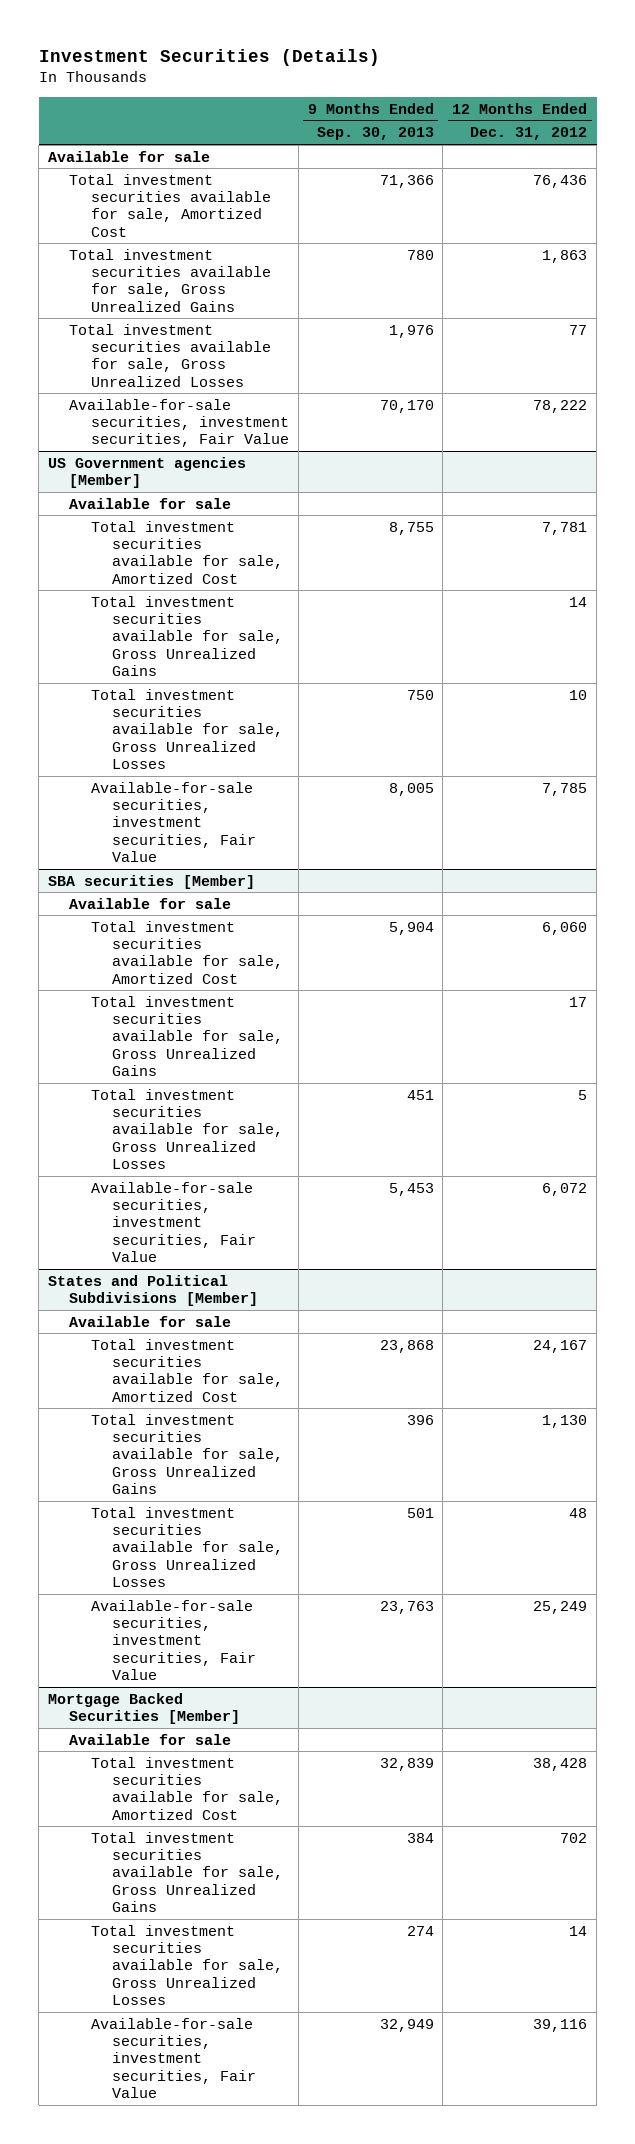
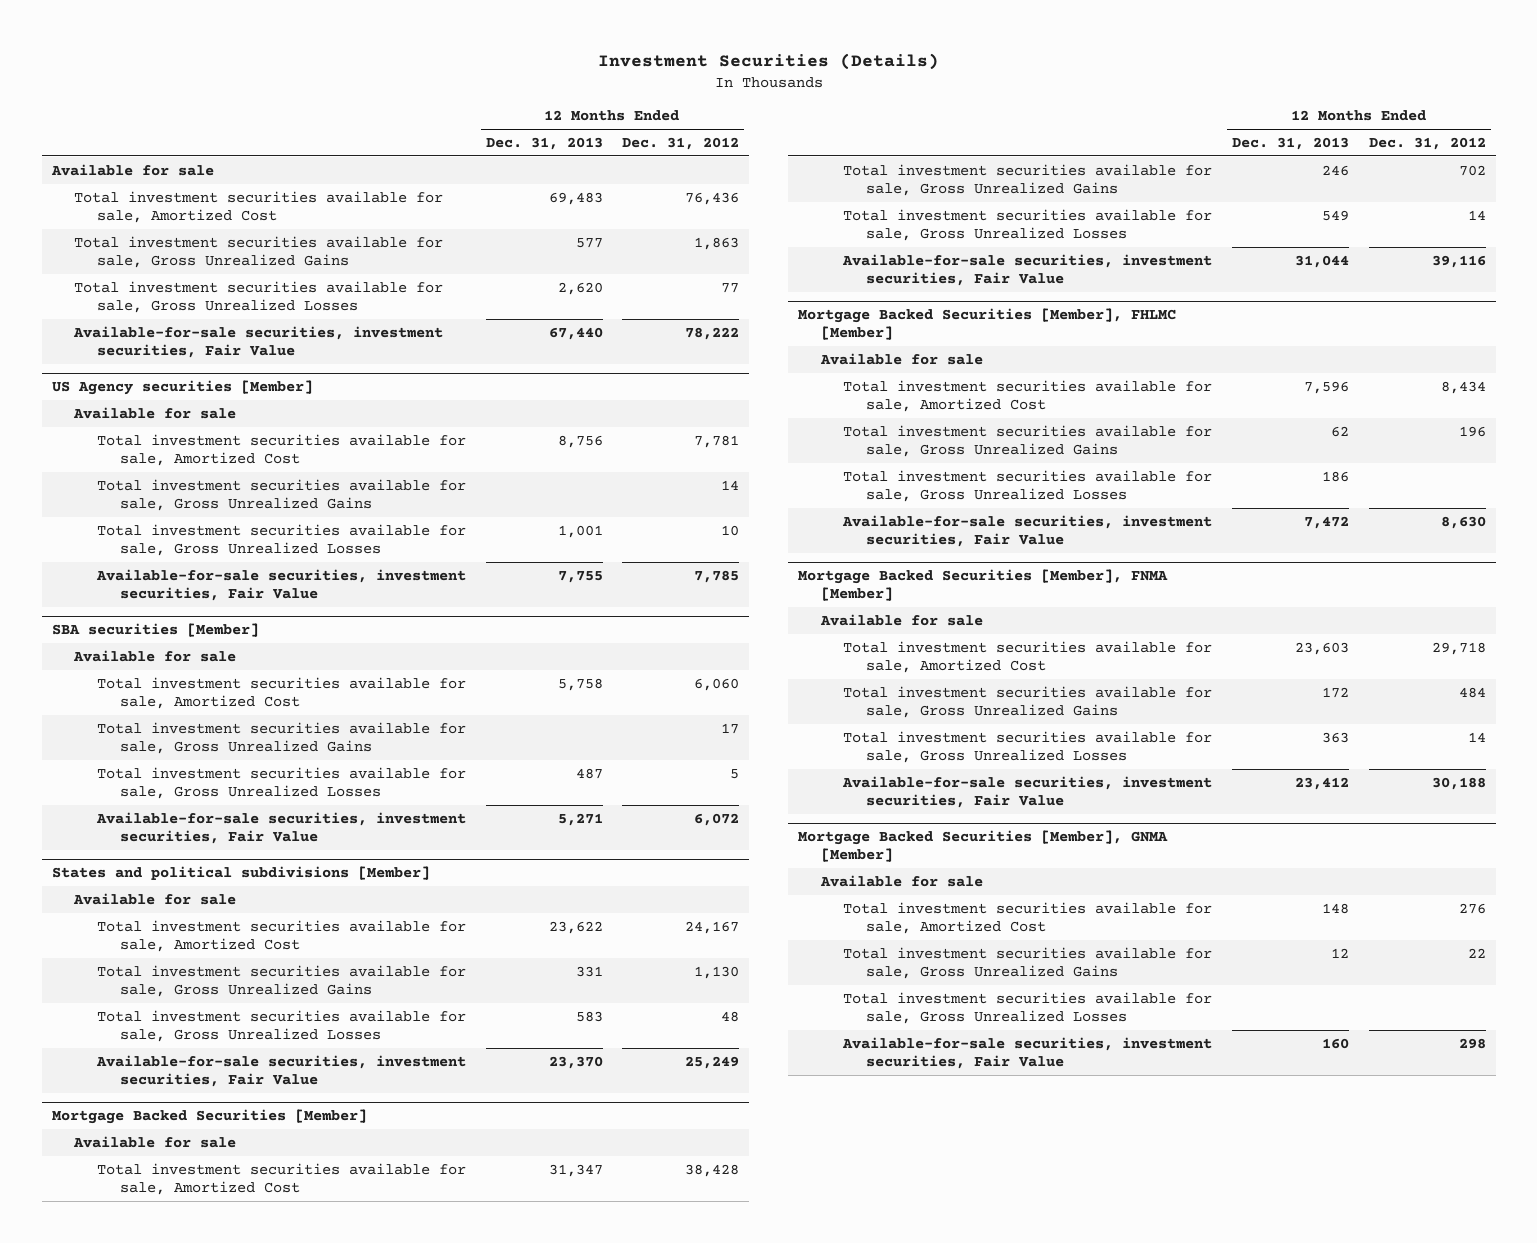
- | 9 Months Ended Sep. 30, 2013 | 12 Months Ended Dec. 31, 2012
+ | 12 Months Ended Dec. 31, 2013 | 12 Months Ended Dec. 31, 2012
- US Government agencies [Member]
+ US Agency securities [Member]
- States and Political Subdivisions [Member]
+ States and political subdivisions [Member]
+ Mortgage Backed Securities [Member], FHLMC [Member]
+ Available for sale
+ Total investment securities available for sale, Amortized Cost | 7,596 | 8,434
+ Total investment securities available for sale, Gross Unrealized Gains | 62 | 196
+ Total investment securities available for sale, Gross Unrealized Losses | 186 |
+ Available-for-sale securities, investment securities, Fair Value | 7,472 | 8,630
+ Mortgage Backed Securities [Member], FNMA [Member]
+ Available for sale
+ Total investment securities available for sale, Amortized Cost | 23,603 | 29,718
+ Total investment securities available for sale, Gross Unrealized Gains | 172 | 484
+ Total investment securities available for sale, Gross Unrealized Losses | 363 | 14
+ Available-for-sale securities, investment securities, Fair Value | 23,412 | 30,188
+ Mortgage Backed Securities [Member], GNMA [Member]
+ Available for sale
+ Total investment securities available for sale, Amortized Cost | 148 | 276
+ Total investment securities available for sale, Gross Unrealized Gains | 12 | 22
+ Total investment securities available for sale, Gross Unrealized Losses
+ Available-for-sale securities, investment securities, Fair Value | 160 | 298

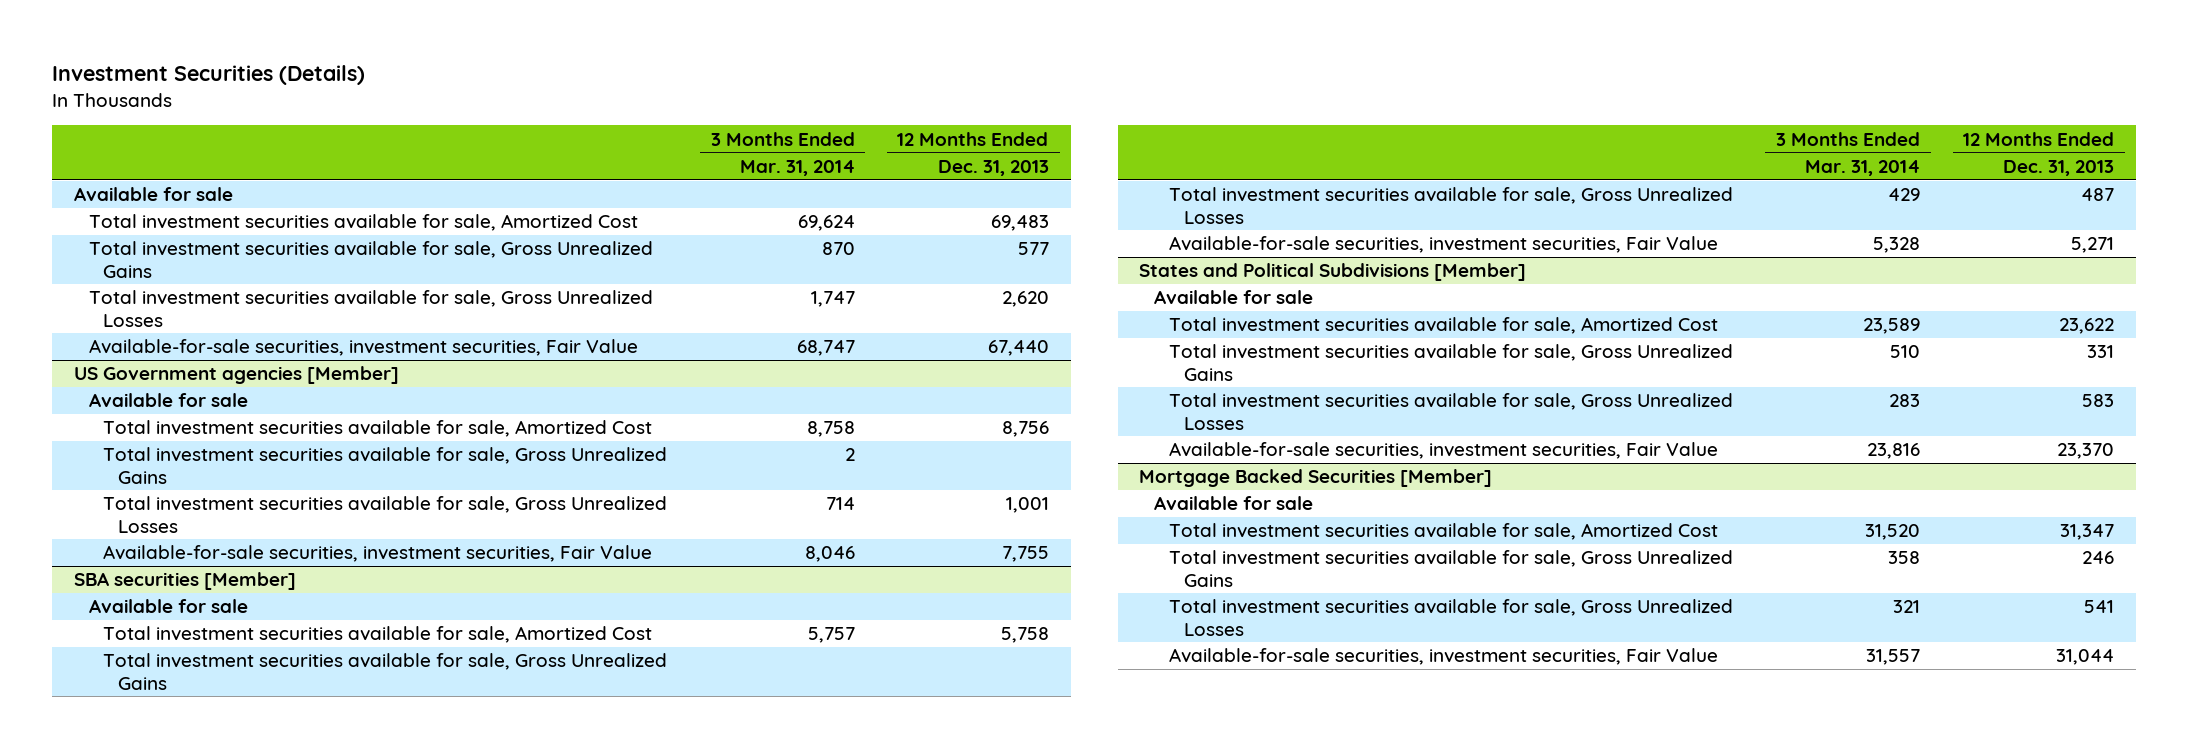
- | 12 Months Ended Dec. 31, 2013 | 12 Months Ended Dec. 31, 2012
+ | 3 Months Ended Mar. 31, 2014 | 12 Months Ended Dec. 31, 2013
- US Agency securities [Member]
+ US Government agencies [Member]
- States and political subdivisions [Member]
+ States and Political Subdivisions [Member]
@ Mortgage Backed Securities [Member]
- Total investment securities available for sale, Gross Unrealized Losses | 549 | 14
+ Total investment securities available for sale, Gross Unrealized Losses | 321 | 541
- Mortgage Backed Securities [Member], FHLMC [Member]
- Available for sale
- Total investment securities available for sale, Amortized Cost | 7,596 | 8,434
- Total investment securities available for sale, Gross Unrealized Gains | 62 | 196
- Total investment securities available for sale, Gross Unrealized Losses | 186 |
- Available-for-sale securities, investment securities, Fair Value | 7,472 | 8,630
- Mortgage Backed Securities [Member], FNMA [Member]
- Available for sale
- Total investment securities available for sale, Amortized Cost | 23,603 | 29,718
- Total investment securities available for sale, Gross Unrealized Gains | 172 | 484
- Total investment securities available for sale, Gross Unrealized Losses | 363 | 14
- Available-for-sale securities, investment securities, Fair Value | 23,412 | 30,188
- Mortgage Backed Securities [Member], GNMA [Member]
- Available for sale
- Total investment securities available for sale, Amortized Cost | 148 | 276
- Total investment securities available for sale, Gross Unrealized Gains | 12 | 22
- Total investment securities available for sale, Gross Unrealized Losses
- Available-for-sale securities, investment securities, Fair Value | 160 | 298

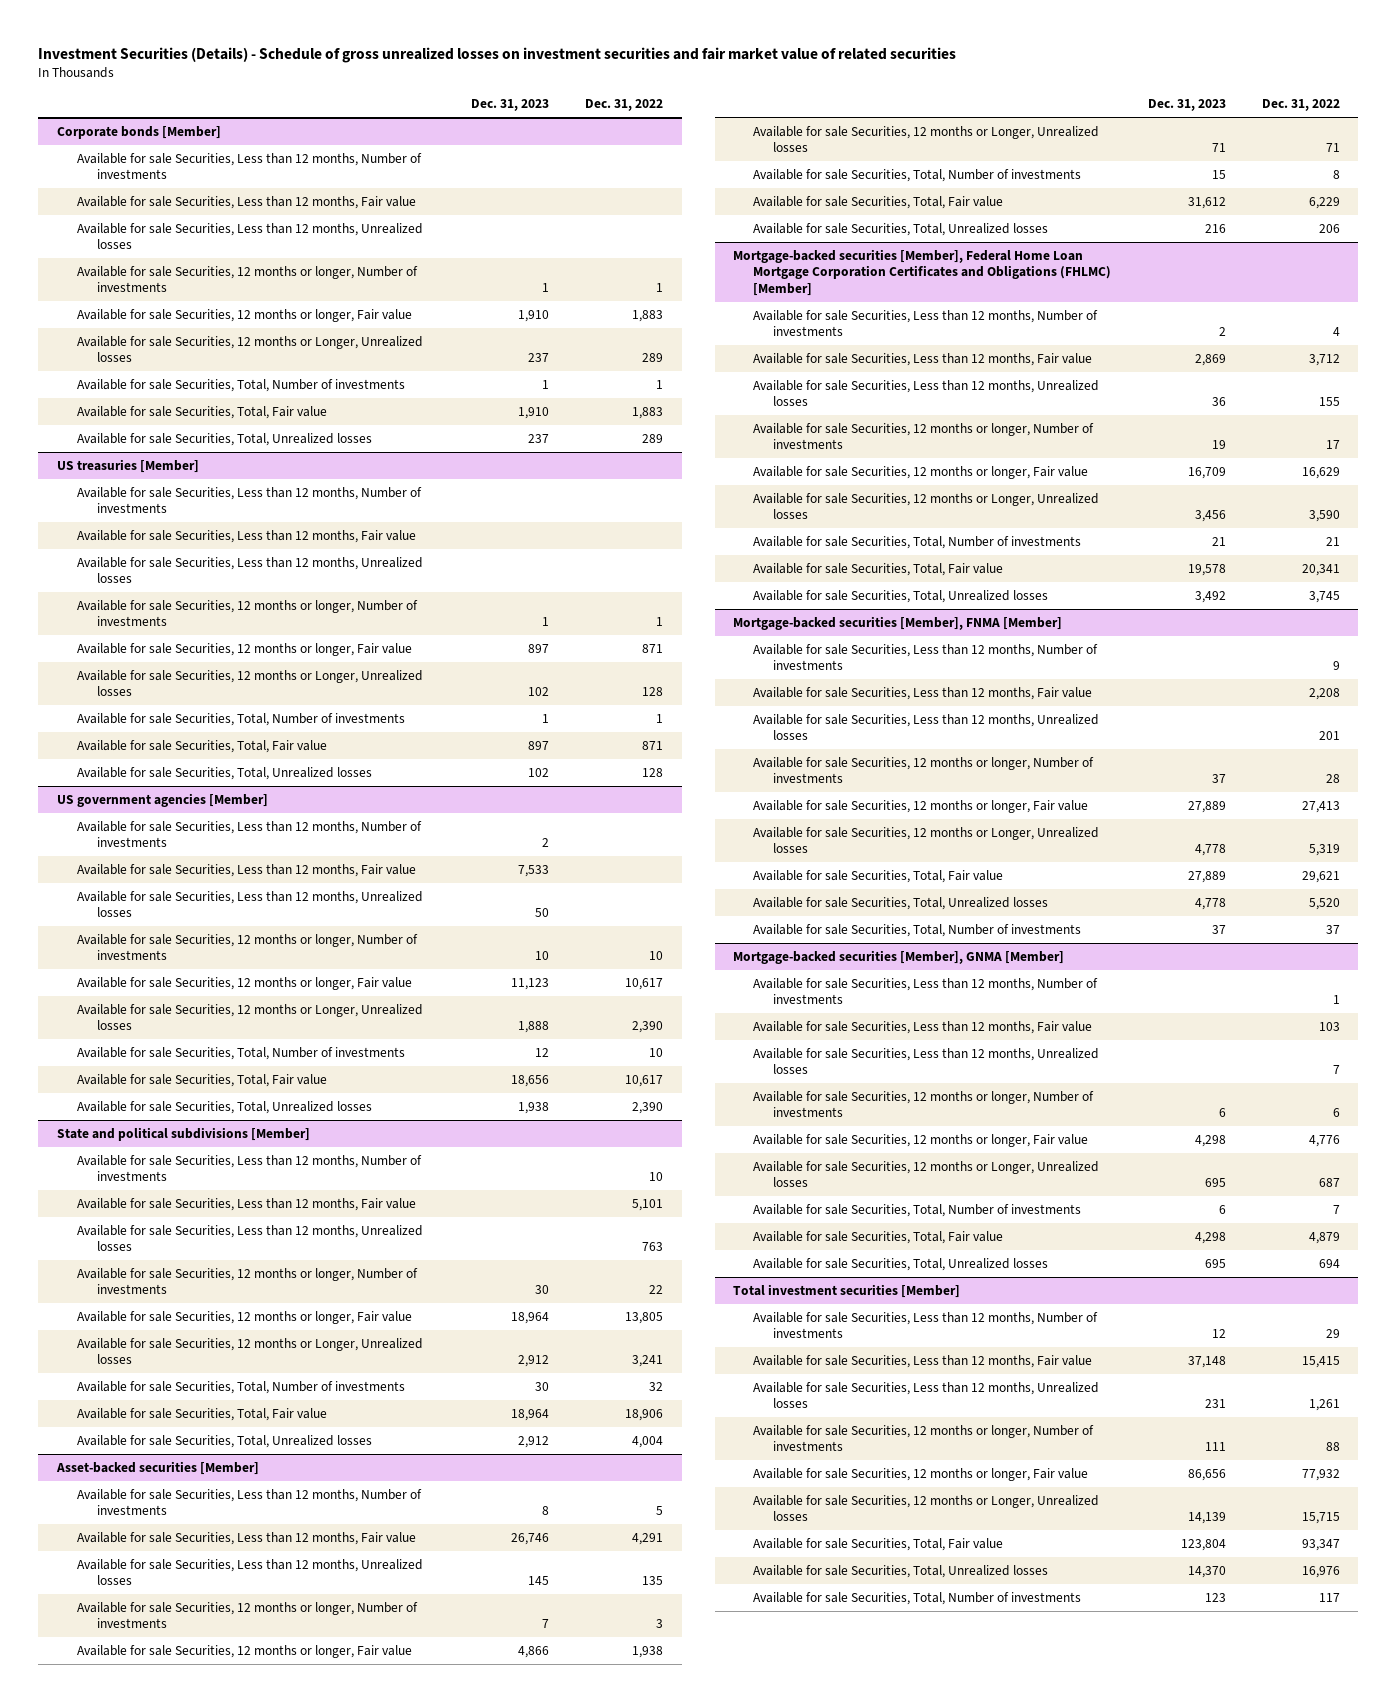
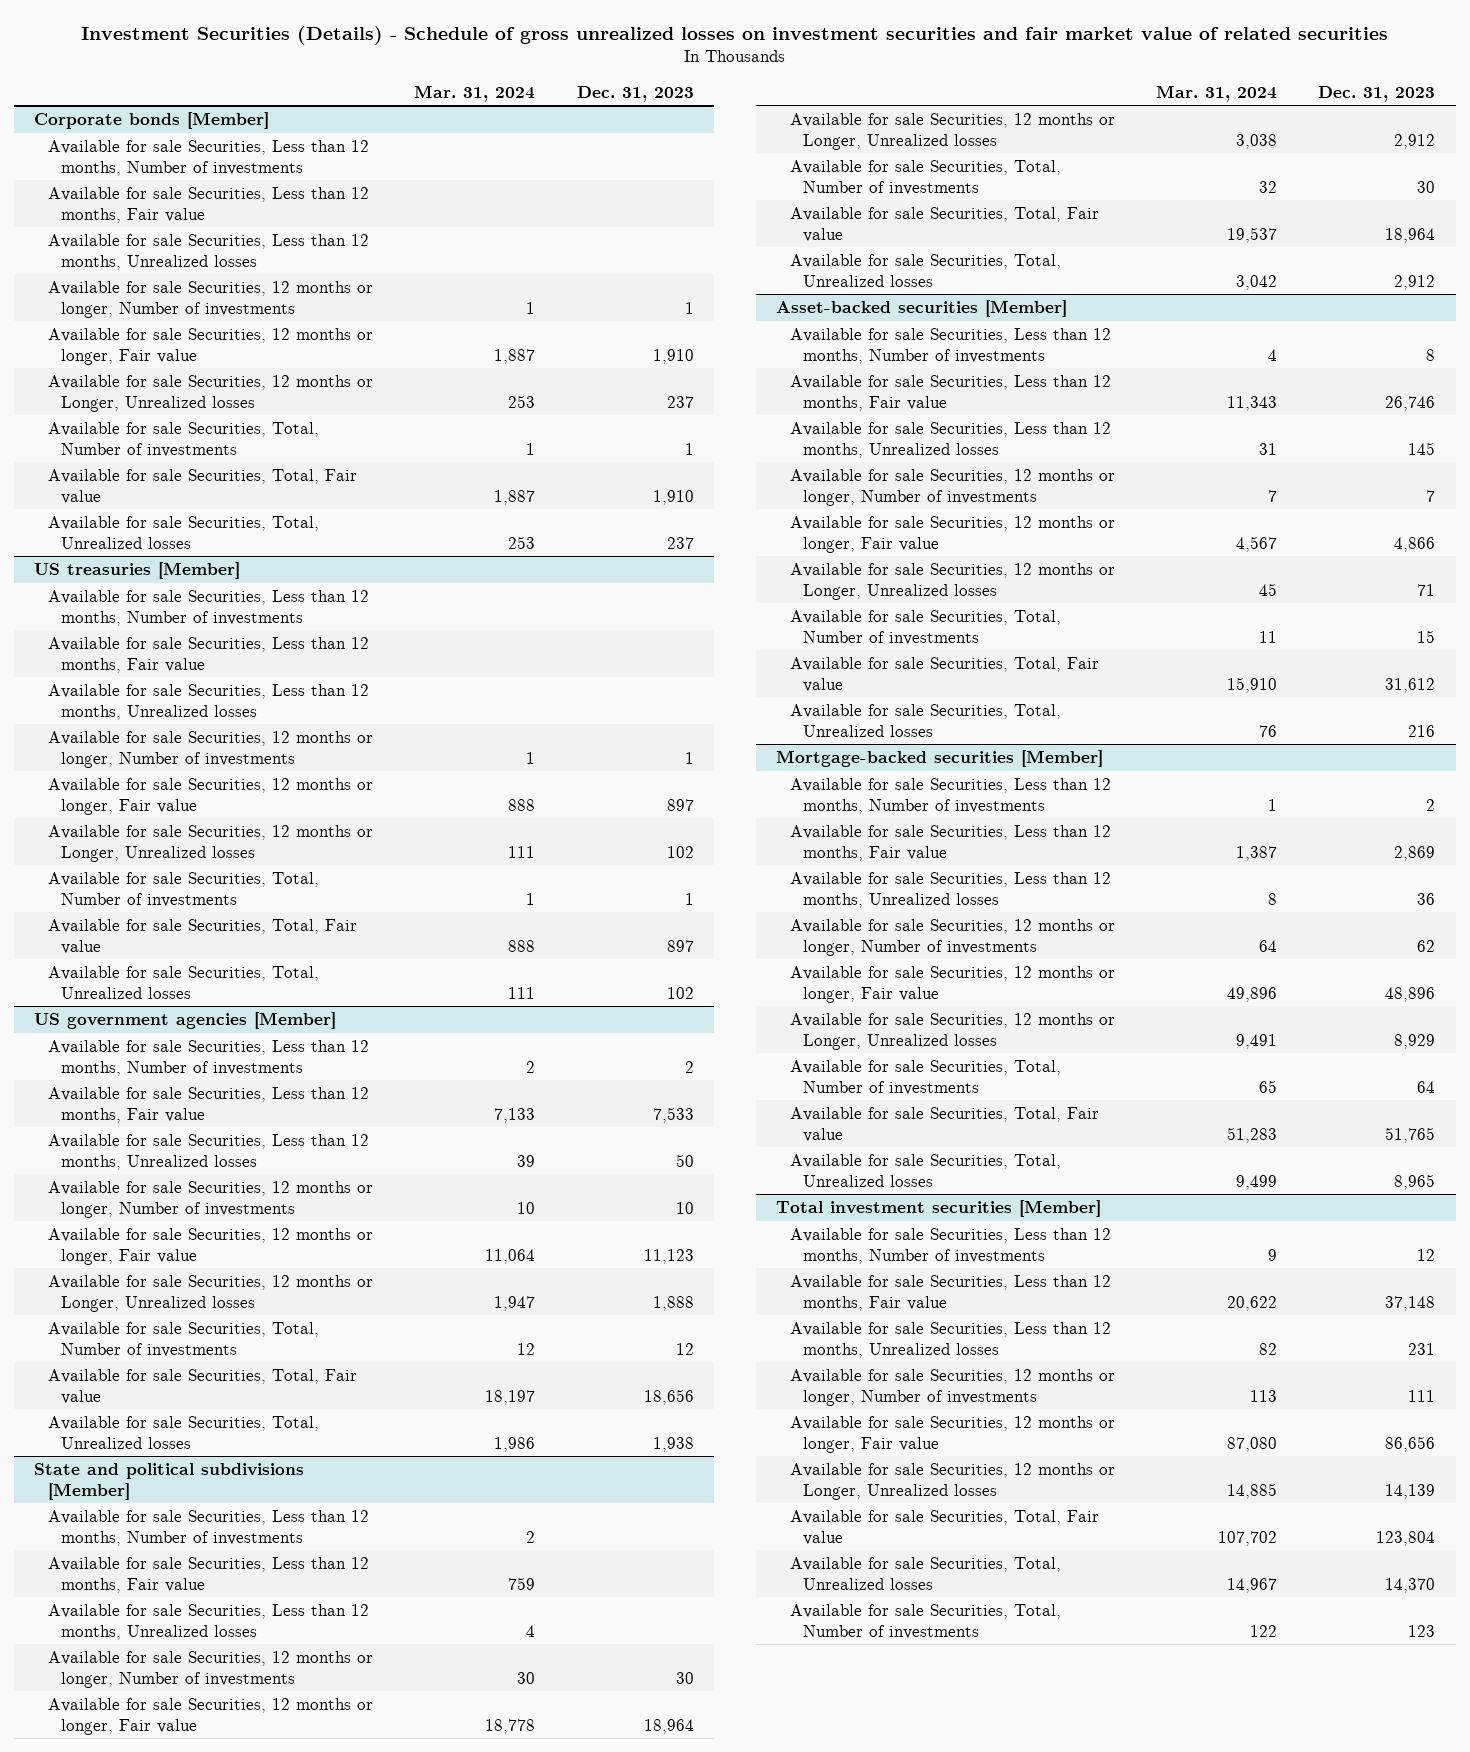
- | Dec. 31, 2023 | Dec. 31, 2022
+ | Mar. 31, 2024 | Dec. 31, 2023
- Mortgage-backed securities [Member], Federal Home Loan Mortgage Corporation Certificates and Obligations (FHLMC) [Member]
+ Mortgage-backed securities [Member]
- Available for sale Securities, 12 months or longer, Number of investments | 19 | 17
- Available for sale Securities, 12 months or longer, Fair value | 16,709 | 16,629
- Available for sale Securities, 12 months or Longer, Unrealized losses | 3,456 | 3,590
- Available for sale Securities, Total, Number of investments | 21 | 21
- Available for sale Securities, Total, Fair value | 19,578 | 20,341
- Available for sale Securities, Total, Unrealized losses | 3,492 | 3,745
- Mortgage-backed securities [Member], FNMA [Member]
- Available for sale Securities, Less than 12 months, Number of investments | | 9
- Available for sale Securities, Less than 12 months, Fair value | | 2,208
- Available for sale Securities, Less than 12 months, Unrealized losses | | 201
- Available for sale Securities, 12 months or longer, Number of investments | 37 | 28
- Available for sale Securities, 12 months or longer, Fair value | 27,889 | 27,413
- Available for sale Securities, 12 months or Longer, Unrealized losses | 4,778 | 5,319
- Available for sale Securities, Total, Fair value | 27,889 | 29,621
- Available for sale Securities, Total, Unrealized losses | 4,778 | 5,520
- Available for sale Securities, Total, Number of investments | 37 | 37
- Mortgage-backed securities [Member], GNMA [Member]
- Available for sale Securities, Less than 12 months, Number of investments | | 1
- Available for sale Securities, Less than 12 months, Fair value | | 103
- Available for sale Securities, Less than 12 months, Unrealized losses | | 7
- Available for sale Securities, 12 months or longer, Number of investments | 6 | 6
- Available for sale Securities, 12 months or longer, Fair value | 4,298 | 4,776
- Available for sale Securities, 12 months or Longer, Unrealized losses | 695 | 687
- Available for sale Securities, Total, Number of investments | 6 | 7
- Available for sale Securities, Total, Fair value | 4,298 | 4,879
- Available for sale Securities, Total, Unrealized losses | 695 | 694
+ Available for sale Securities, 12 months or longer, Number of investments | 64 | 62
+ Available for sale Securities, 12 months or longer, Fair value | 49,896 | 48,896
+ Available for sale Securities, 12 months or Longer, Unrealized losses | 9,491 | 8,929
+ Available for sale Securities, Total, Number of investments | 65 | 64
+ Available for sale Securities, Total, Fair value | 51,283 | 51,765
+ Available for sale Securities, Total, Unrealized losses | 9,499 | 8,965

